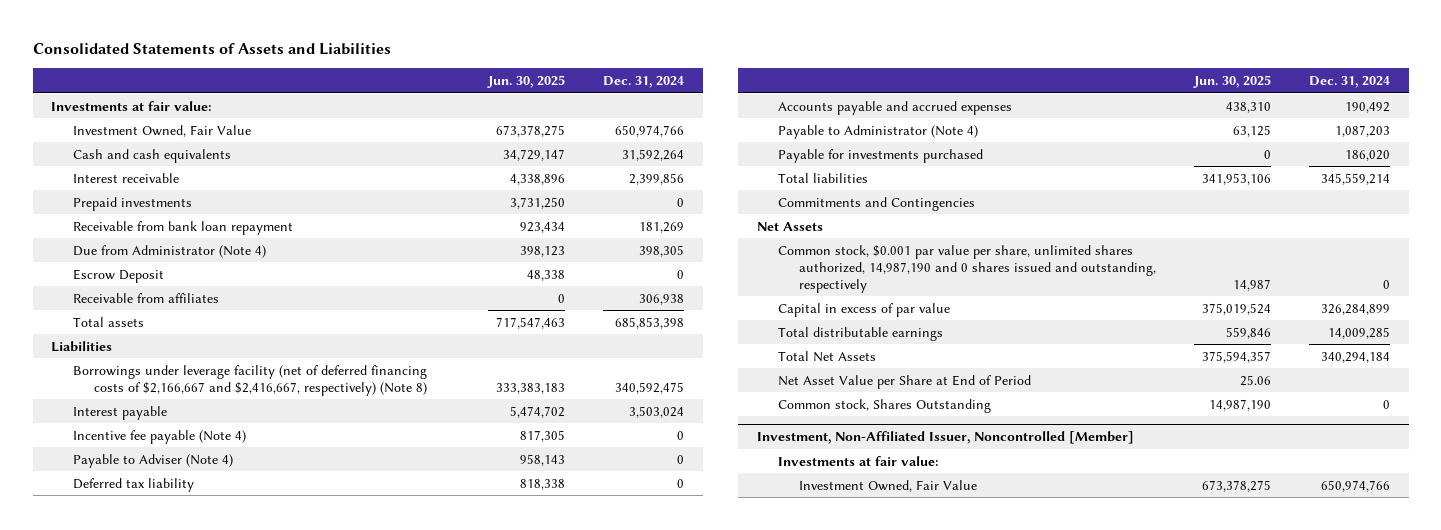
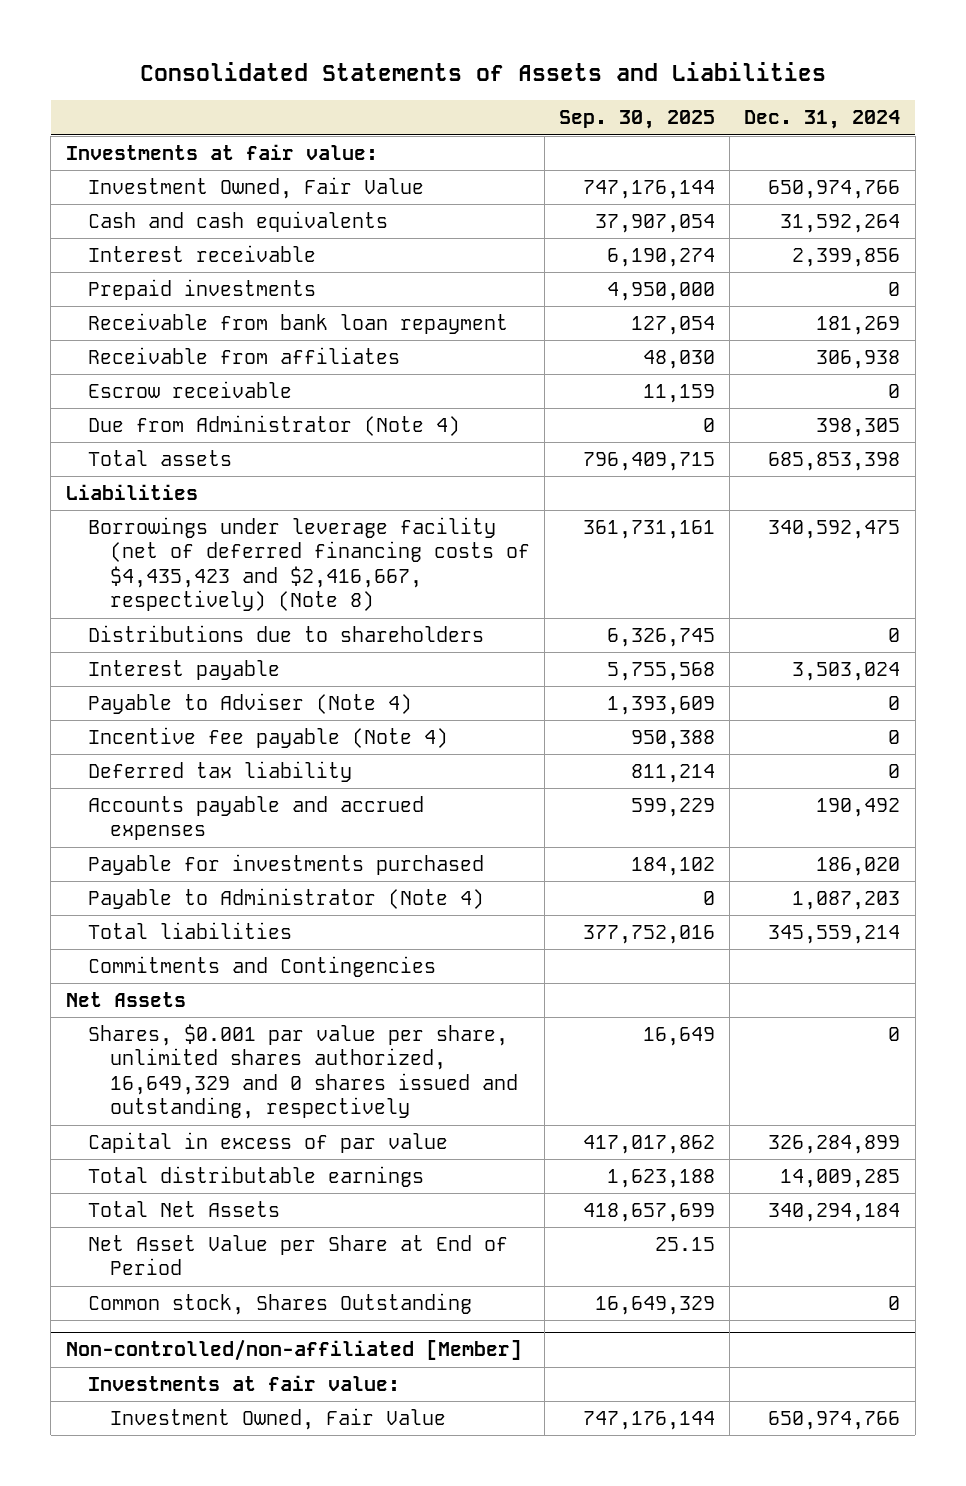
- | Jun. 30, 2025 | Dec. 31, 2024
+ | Sep. 30, 2025 | Dec. 31, 2024
- Escrow Deposit | 48,338 | 0
+ Escrow receivable | 11,159 | 0
moved down: Due from Administrator (Note 4) | 0 | 398,305
- Borrowings under leverage facility (net of deferred financing costs of $2,166,667 and $2,416,667, respectively) (Note 8) | 333,383,183 | 340,592,475
+ Borrowings under leverage facility (net of deferred financing costs of $4,435,423 and $2,416,667, respectively) (Note 8) | 361,731,161 | 340,592,475
+ Distributions due to shareholders | 6,326,745 | 0
moved down: Incentive fee payable (Note 4) | 950,388 | 0
moved down: Payable to Administrator (Note 4) | 0 | 1,087,203
- Common stock, $0.001 par value per share, unlimited shares authorized, 14,987,190 and 0 shares issued and outstanding, respectively | 14,987 | 0
+ Shares, $0.001 par value per share, unlimited shares authorized, 16,649,329 and 0 shares issued and outstanding, respectively | 16,649 | 0
- Investment, Non-Affiliated Issuer, Noncontrolled [Member]
+ Non-controlled/non-affiliated [Member]

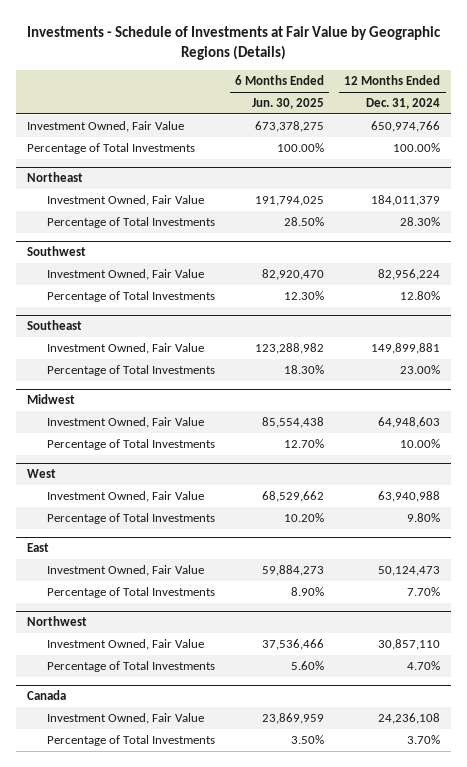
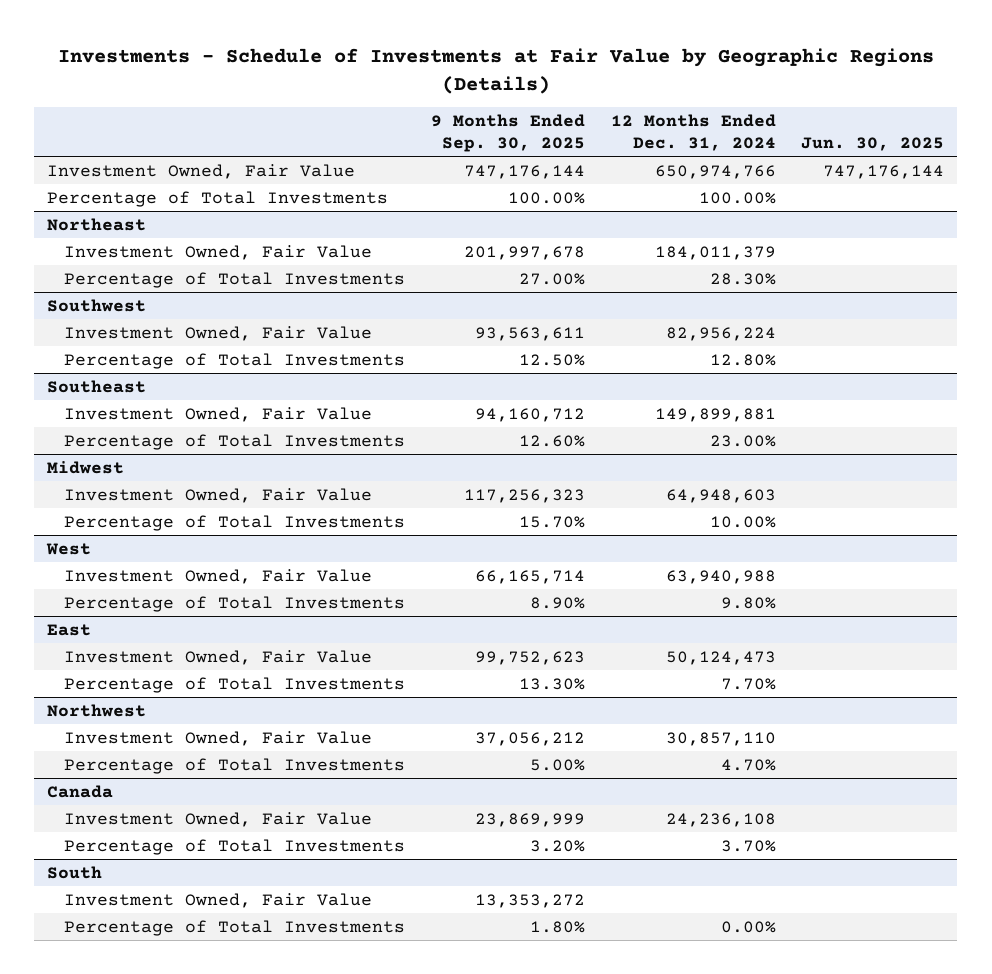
- | 6 Months Ended Jun. 30, 2025 | 12 Months Ended Dec. 31, 2024
+ | 9 Months Ended Sep. 30, 2025 | 12 Months Ended Dec. 31, 2024 | Jun. 30, 2025
+ South
+ Investment Owned, Fair Value | 13,353,272 | |
+ Percentage of Total Investments | 1.80% | 0.00% |

